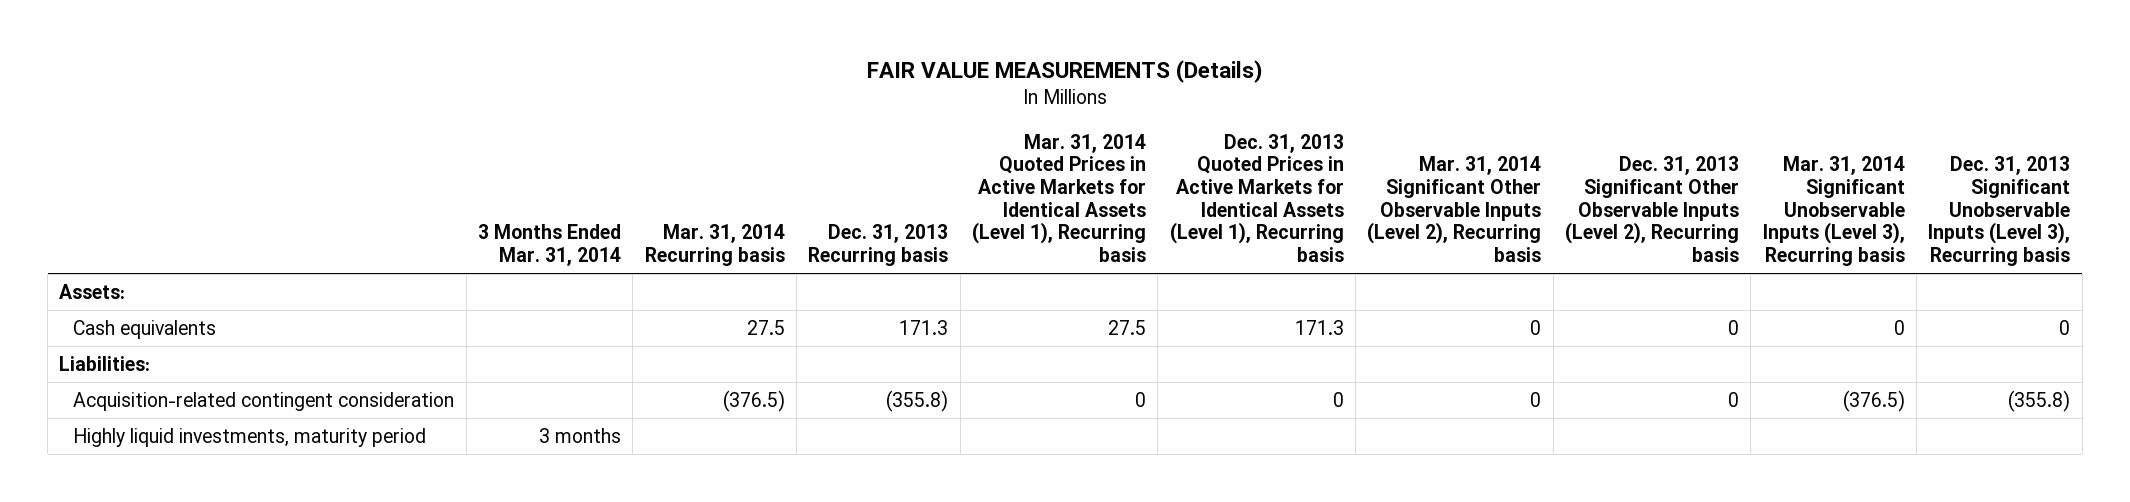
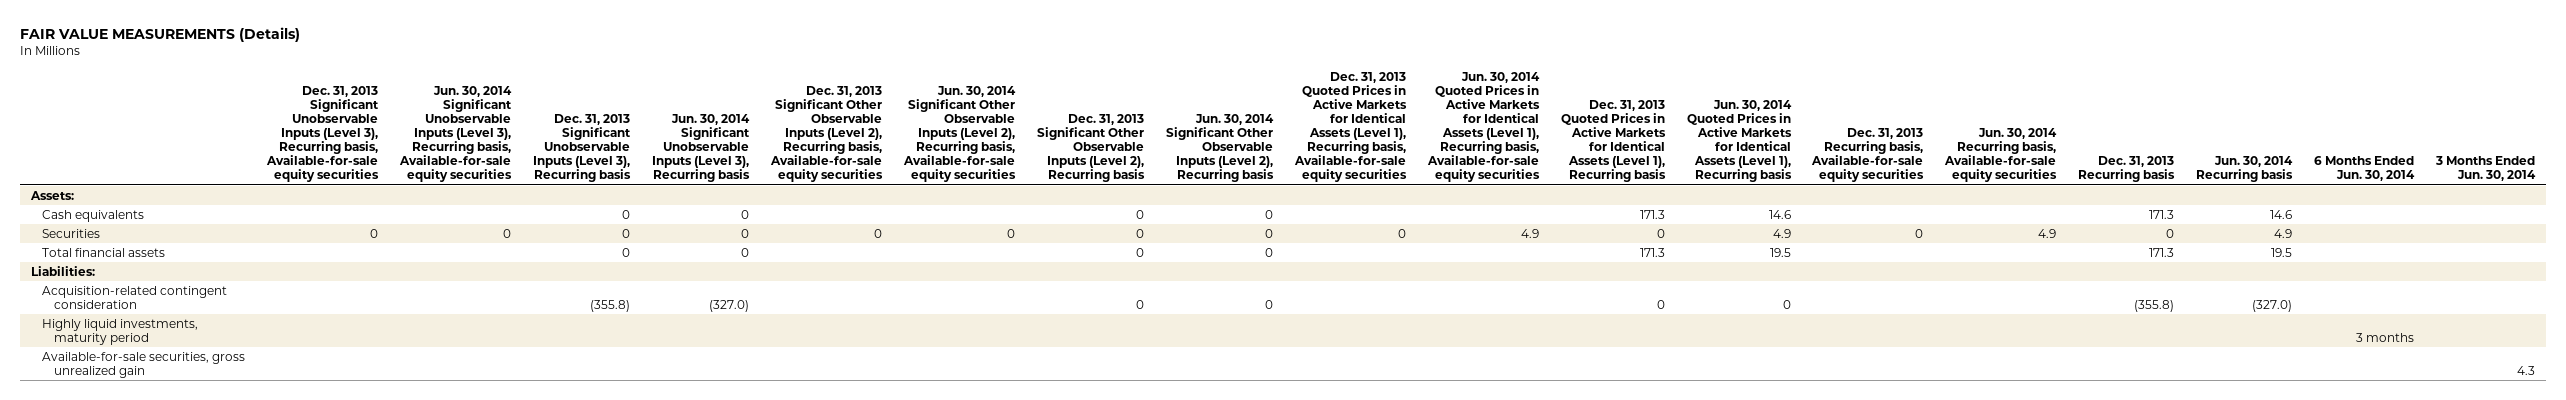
- | 3 Months Ended Mar. 31, 2014 | Mar. 31, 2014 Recurring basis | Dec. 31, 2013 Recurring basis | Mar. 31, 2014 Quoted Prices in Active Markets for Identical Assets (Level 1), Recurring basis | Dec. 31, 2013 Quoted Prices in Active Markets for Identical Assets (Level 1), Recurring basis | Mar. 31, 2014 Significant Other Observable Inputs (Level 2), Recurring basis | Dec. 31, 2013 Significant Other Observable Inputs (Level 2), Recurring basis | Mar. 31, 2014 Significant Unobservable Inputs (Level 3), Recurring basis | Dec. 31, 2013 Significant Unobservable Inputs (Level 3), Recurring basis
+ | Dec. 31, 2013 Significant Unobservable Inputs (Level 3), Recurring basis, Available-for-sale equity securities | Jun. 30, 2014 Significant Unobservable Inputs (Level 3), Recurring basis, Available-for-sale equity securities | Dec. 31, 2013 Significant Unobservable Inputs (Level 3), Recurring basis | Jun. 30, 2014 Significant Unobservable Inputs (Level 3), Recurring basis | Dec. 31, 2013 Significant Other Observable Inputs (Level 2), Recurring basis, Available-for-sale equity securities | Jun. 30, 2014 Significant Other Observable Inputs (Level 2), Recurring basis, Available-for-sale equity securities | Dec. 31, 2013 Significant Other Observable Inputs (Level 2), Recurring basis | Jun. 30, 2014 Significant Other Observable Inputs (Level 2), Recurring basis | Dec. 31, 2013 Quoted Prices in Active Markets for Identical Assets (Level 1), Recurring basis, Available-for-sale equity securities | Jun. 30, 2014 Quoted Prices in Active Markets for Identical Assets (Level 1), Recurring basis, Available-for-sale equity securities | Dec. 31, 2013 Quoted Prices in Active Markets for Identical Assets (Level 1), Recurring basis | Jun. 30, 2014 Quoted Prices in Active Markets for Identical Assets (Level 1), Recurring basis | Dec. 31, 2013 Recurring basis, Available-for-sale equity securities | Jun. 30, 2014 Recurring basis, Available-for-sale equity securities | Dec. 31, 2013 Recurring basis | Jun. 30, 2014 Recurring basis | 6 Months Ended Jun. 30, 2014 | 3 Months Ended Jun. 30, 2014
+ Securities | 0 | 0 | 0 | 0 | 0 | 0 | 0 | 0 | 0 | 4.9 | 0 | 4.9 | 0 | 4.9 | 0 | 4.9 | |
+ Total financial assets | | | 0 | 0 | | | 0 | 0 | | | 171.3 | 19.5 | | | 171.3 | 19.5 | |
+ Available-for-sale securities, gross unrealized gain | | | | | | | | | | | | | | | | | | 4.3

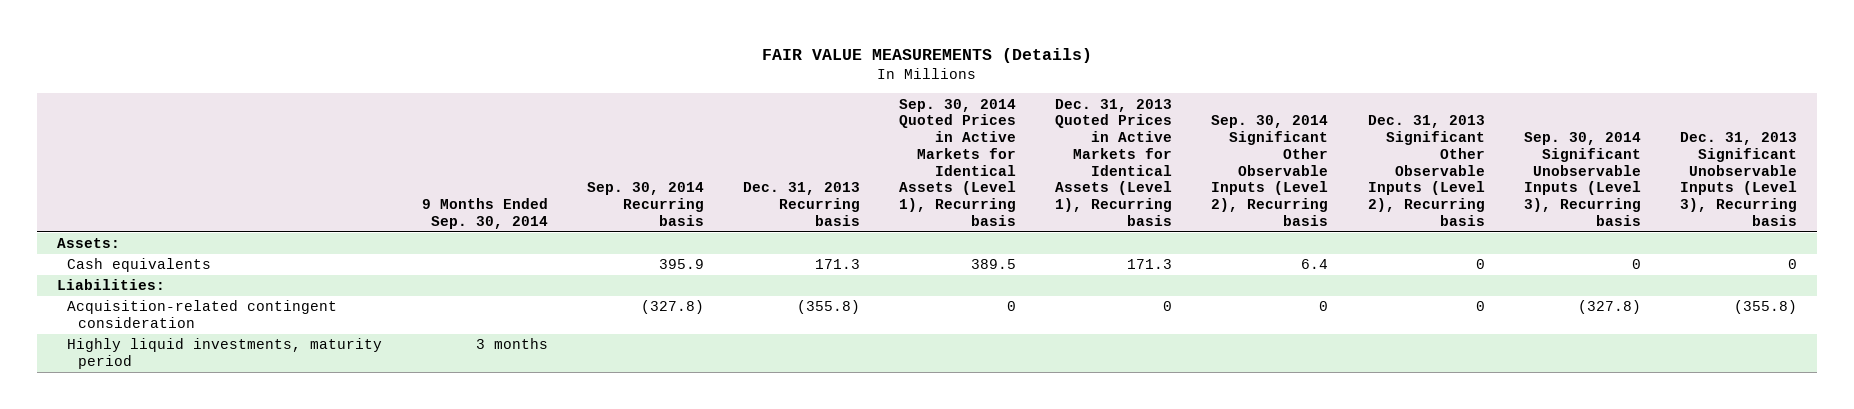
- | Dec. 31, 2013 Significant Unobservable Inputs (Level 3), Recurring basis, Available-for-sale equity securities | Jun. 30, 2014 Significant Unobservable Inputs (Level 3), Recurring basis, Available-for-sale equity securities | Dec. 31, 2013 Significant Unobservable Inputs (Level 3), Recurring basis | Jun. 30, 2014 Significant Unobservable Inputs (Level 3), Recurring basis | Dec. 31, 2013 Significant Other Observable Inputs (Level 2), Recurring basis, Available-for-sale equity securities | Jun. 30, 2014 Significant Other Observable Inputs (Level 2), Recurring basis, Available-for-sale equity securities | Dec. 31, 2013 Significant Other Observable Inputs (Level 2), Recurring basis | Jun. 30, 2014 Significant Other Observable Inputs (Level 2), Recurring basis | Dec. 31, 2013 Quoted Prices in Active Markets for Identical Assets (Level 1), Recurring basis, Available-for-sale equity securities | Jun. 30, 2014 Quoted Prices in Active Markets for Identical Assets (Level 1), Recurring basis, Available-for-sale equity securities | Dec. 31, 2013 Quoted Prices in Active Markets for Identical Assets (Level 1), Recurring basis | Jun. 30, 2014 Quoted Prices in Active Markets for Identical Assets (Level 1), Recurring basis | Dec. 31, 2013 Recurring basis, Available-for-sale equity securities | Jun. 30, 2014 Recurring basis, Available-for-sale equity securities | Dec. 31, 2013 Recurring basis | Jun. 30, 2014 Recurring basis | 6 Months Ended Jun. 30, 2014 | 3 Months Ended Jun. 30, 2014
+ | 9 Months Ended Sep. 30, 2014 | Sep. 30, 2014 Recurring basis | Dec. 31, 2013 Recurring basis | Sep. 30, 2014 Quoted Prices in Active Markets for Identical Assets (Level 1), Recurring basis | Dec. 31, 2013 Quoted Prices in Active Markets for Identical Assets (Level 1), Recurring basis | Sep. 30, 2014 Significant Other Observable Inputs (Level 2), Recurring basis | Dec. 31, 2013 Significant Other Observable Inputs (Level 2), Recurring basis | Sep. 30, 2014 Significant Unobservable Inputs (Level 3), Recurring basis | Dec. 31, 2013 Significant Unobservable Inputs (Level 3), Recurring basis
- Securities | 0 | 0 | 0 | 0 | 0 | 0 | 0 | 0 | 0 | 4.9 | 0 | 4.9 | 0 | 4.9 | 0 | 4.9 | |
- Total financial assets | | | 0 | 0 | | | 0 | 0 | | | 171.3 | 19.5 | | | 171.3 | 19.5 | |
- Available-for-sale securities, gross unrealized gain | | | | | | | | | | | | | | | | | | 4.3

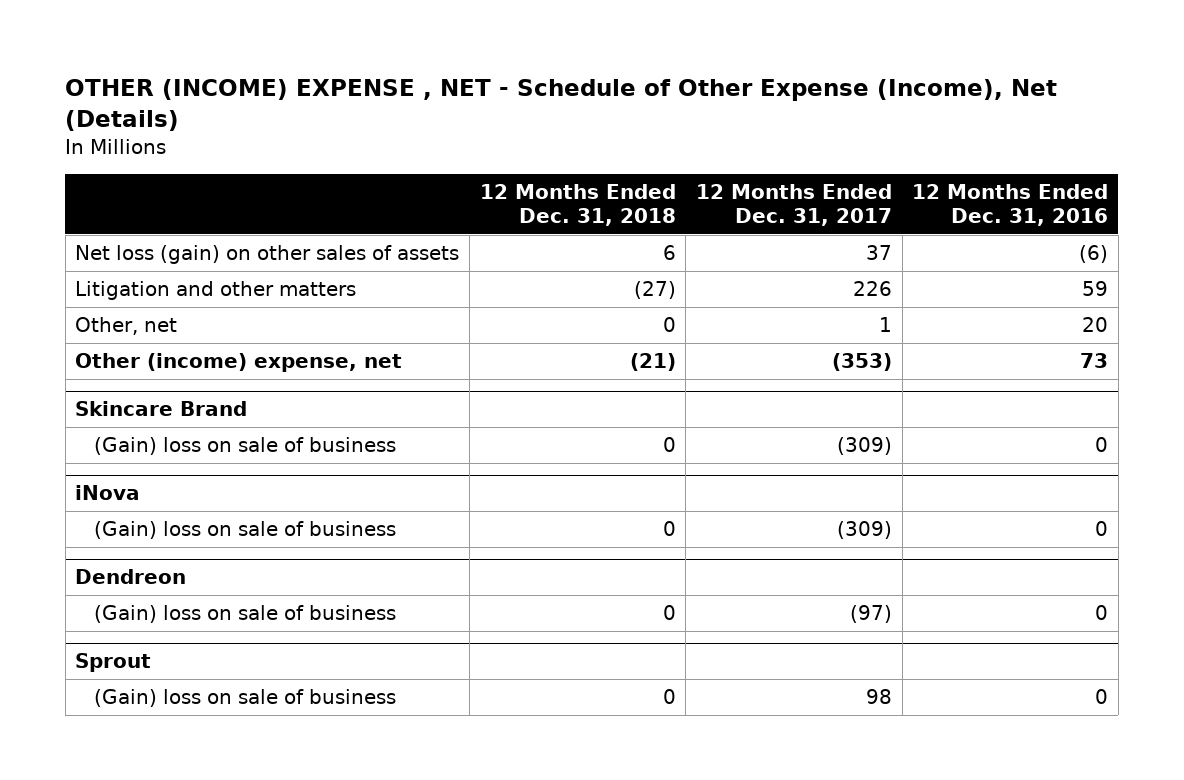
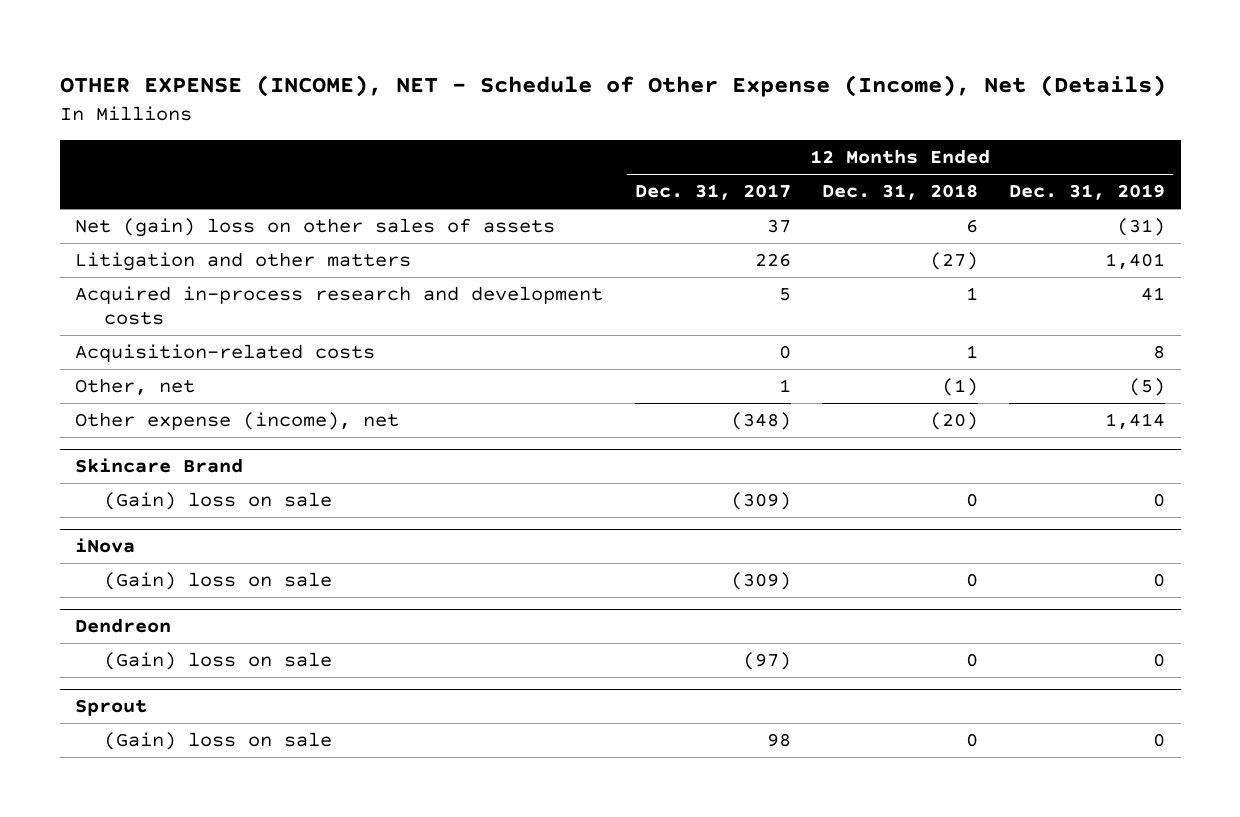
- OTHER (INCOME) EXPENSE , NET - Schedule of Other Expense (Income), Net (Details)
+ OTHER EXPENSE (INCOME), NET - Schedule of Other Expense (Income), Net (Details)
- | 12 Months Ended Dec. 31, 2018 | 12 Months Ended Dec. 31, 2017 | 12 Months Ended Dec. 31, 2016
+ | 12 Months Ended Dec. 31, 2017 | 12 Months Ended Dec. 31, 2018 | 12 Months Ended Dec. 31, 2019
- Net loss (gain) on other sales of assets | 6 | 37 | (6)
+ Net (gain) loss on other sales of assets | 37 | 6 | (31)
- Other, net | 0 | 1 | 20
- Other (income) expense, net | (21) | (353) | 73
+ Acquired in-process research and development costs | 5 | 1 | 41
+ Acquisition-related costs | 0 | 1 | 8
+ Other, net | 1 | (1) | (5)
+ Other expense (income), net | (348) | (20) | 1,414
@ Skincare Brand
- (Gain) loss on sale of business | 0 | (309) | 0
+ (Gain) loss on sale | (309) | 0 | 0
@ iNova
- (Gain) loss on sale of business | 0 | (309) | 0
+ (Gain) loss on sale | (309) | 0 | 0
@ Dendreon
- (Gain) loss on sale of business | 0 | (97) | 0
+ (Gain) loss on sale | (97) | 0 | 0
@ Sprout
- (Gain) loss on sale of business | 0 | 98 | 0
+ (Gain) loss on sale | 98 | 0 | 0

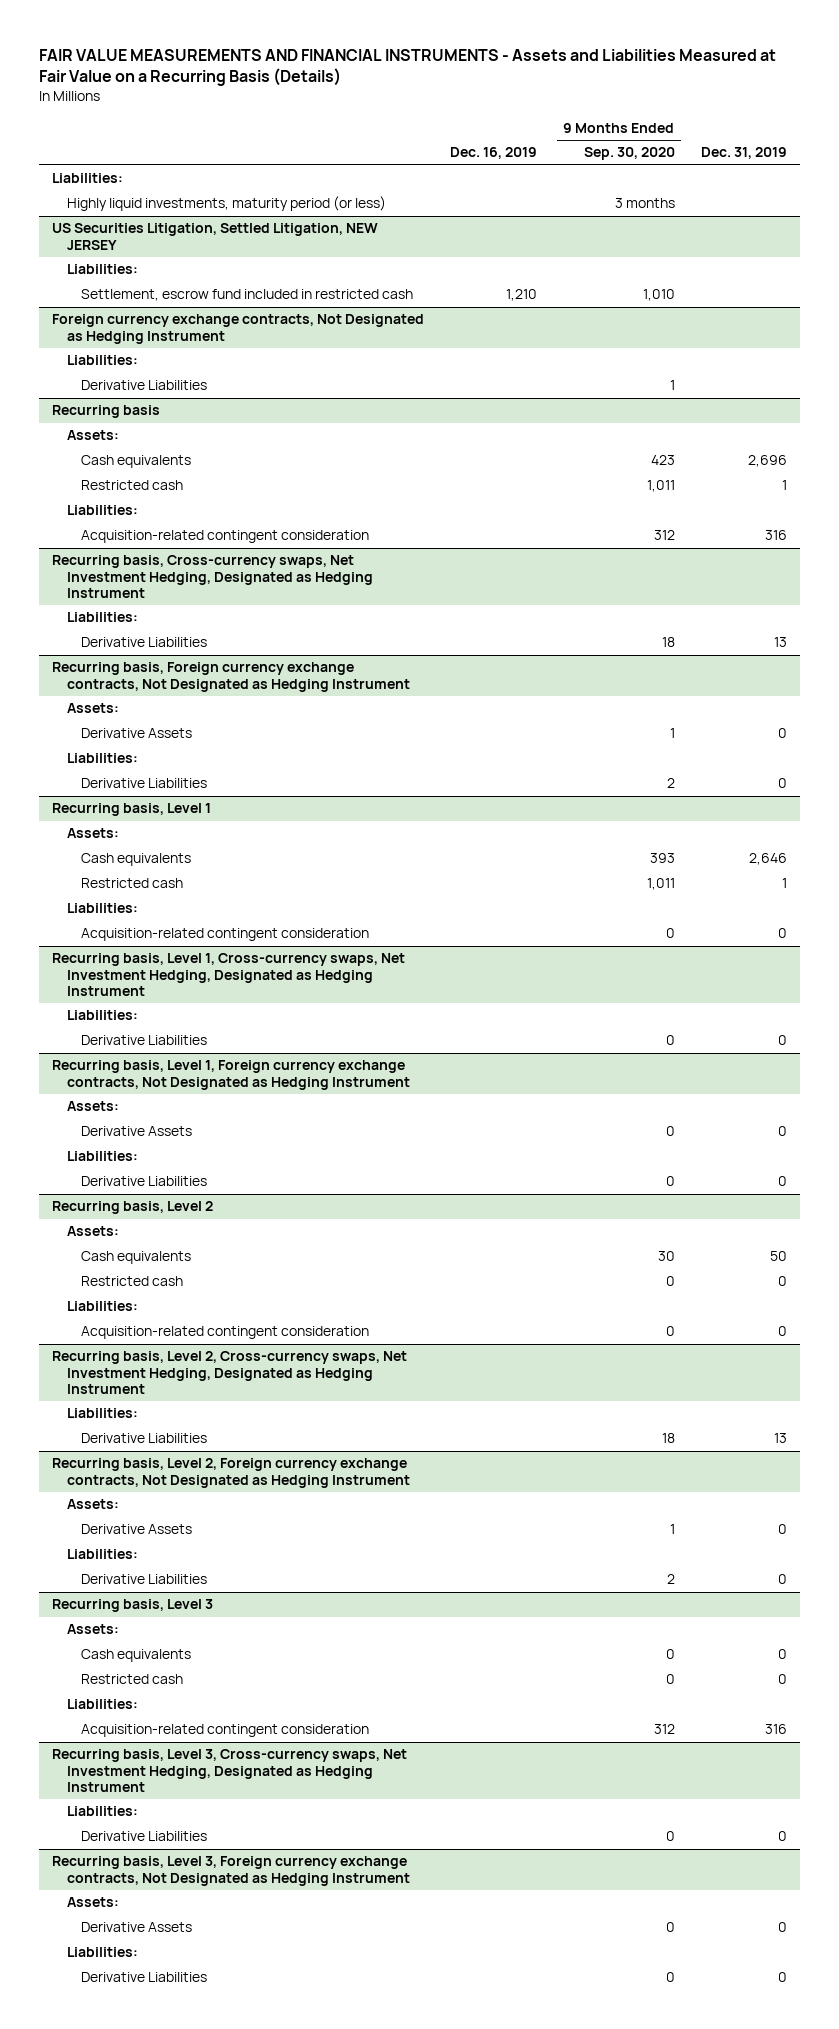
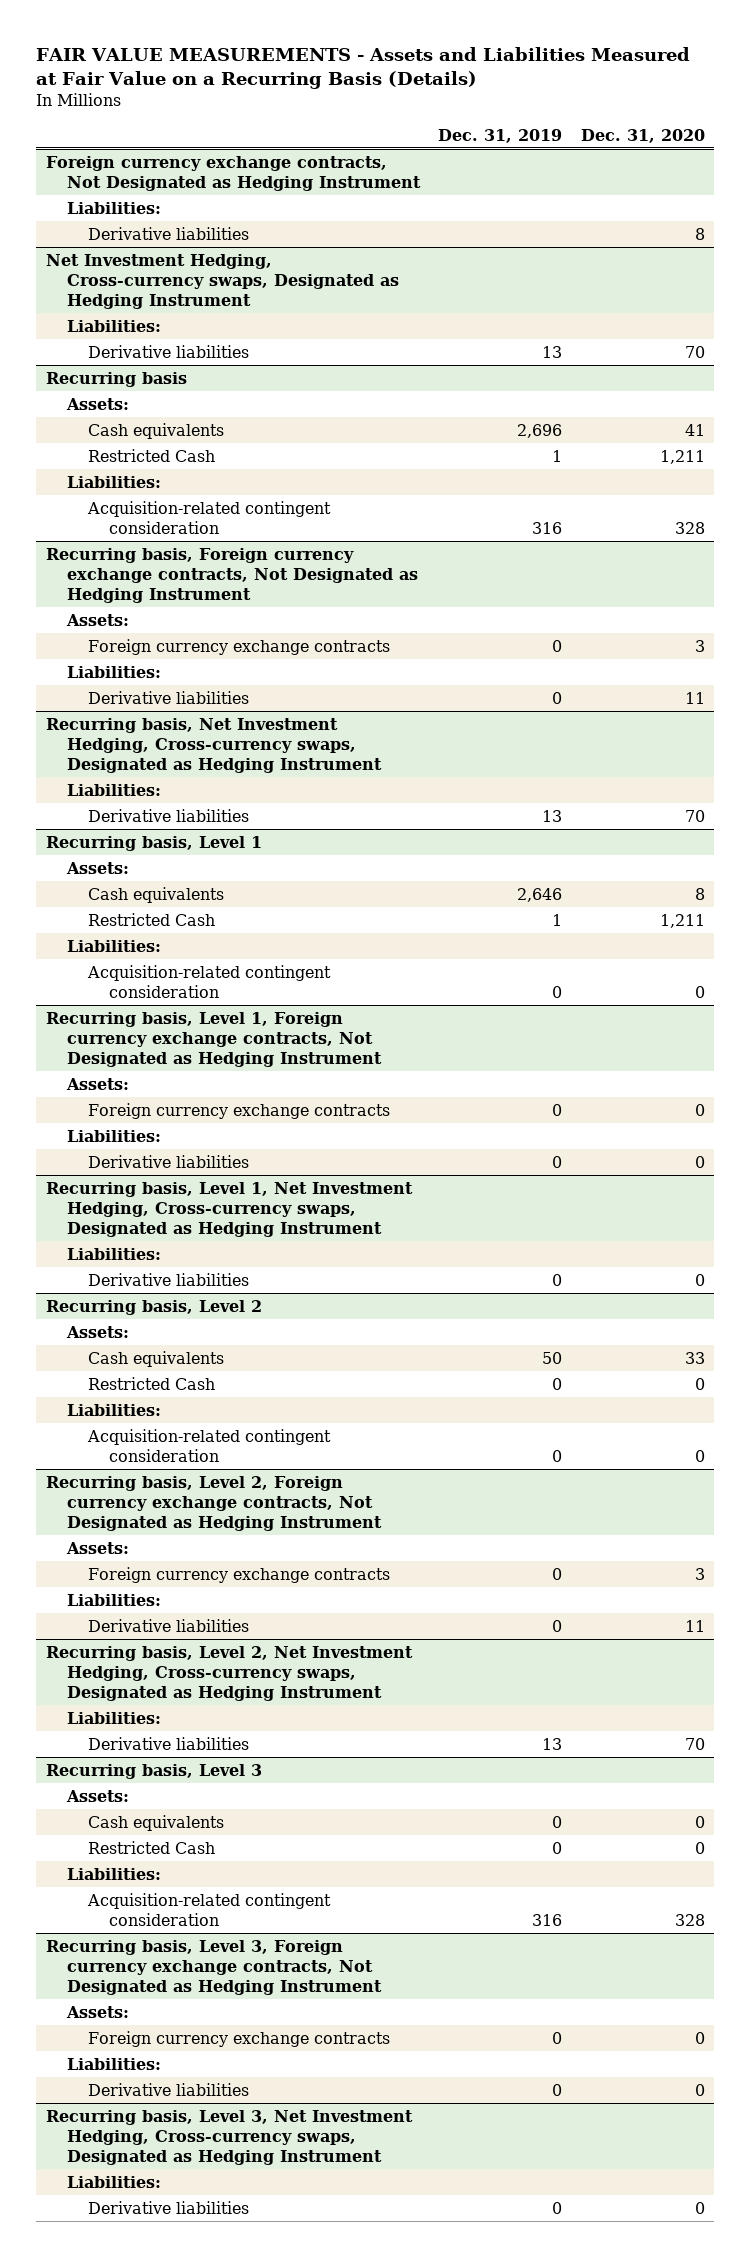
- FAIR VALUE MEASUREMENTS AND FINANCIAL INSTRUMENTS - Assets and Liabilities Measured at Fair Value on a Recurring Basis (Details)
+ FAIR VALUE MEASUREMENTS - Assets and Liabilities Measured at Fair Value on a Recurring Basis (Details)
- | Dec. 16, 2019 | 9 Months Ended Sep. 30, 2020 | Dec. 31, 2019
+ | Dec. 31, 2019 | Dec. 31, 2020
- Liabilities:
- Highly liquid investments, maturity period (or less) | | 3 months |
- US Securities Litigation, Settled Litigation, NEW JERSEY
- Liabilities:
- Settlement, escrow fund included in restricted cash | 1,210 | 1,010 |
@ Foreign currency exchange contracts, Not Designated as Hedging Instrument
- Derivative Liabilities | | 1 |
+ Derivative liabilities | | 8
+ Net Investment Hedging, Cross-currency swaps, Designated as Hedging Instrument
+ Liabilities:
+ Derivative liabilities | 13 | 70
@ Recurring basis
- Restricted cash | | 1,011 | 1
+ Restricted Cash | 1 | 1,211
- Recurring basis, Cross-currency swaps, Net Investment Hedging, Designated as Hedging Instrument
- Liabilities:
- Derivative Liabilities | | 18 | 13
@ Recurring basis, Foreign currency exchange contracts, Not Designated as Hedging Instrument
- Derivative Assets | | 1 | 0
+ Foreign currency exchange contracts | 0 | 3
- Derivative Liabilities | | 2 | 0
+ Derivative liabilities | 0 | 11
+ Recurring basis, Net Investment Hedging, Cross-currency swaps, Designated as Hedging Instrument
+ Liabilities:
+ Derivative liabilities | 13 | 70
@ Recurring basis, Level 1
- Restricted cash | | 1,011 | 1
+ Restricted Cash | 1 | 1,211
- Recurring basis, Level 1, Cross-currency swaps, Net Investment Hedging, Designated as Hedging Instrument
- Liabilities:
- Derivative Liabilities | | 0 | 0
@ Recurring basis, Level 1, Foreign currency exchange contracts, Not Designated as Hedging Instrument
- Derivative Assets | | 0 | 0
+ Foreign currency exchange contracts | 0 | 0
- Derivative Liabilities | | 0 | 0
+ Derivative liabilities | 0 | 0
+ Recurring basis, Level 1, Net Investment Hedging, Cross-currency swaps, Designated as Hedging Instrument
+ Liabilities:
+ Derivative liabilities | 0 | 0
@ Recurring basis, Level 2
- Restricted cash | | 0 | 0
+ Restricted Cash | 0 | 0
- Recurring basis, Level 2, Cross-currency swaps, Net Investment Hedging, Designated as Hedging Instrument
- Liabilities:
- Derivative Liabilities | | 18 | 13
@ Recurring basis, Level 2, Foreign currency exchange contracts, Not Designated as Hedging Instrument
- Derivative Assets | | 1 | 0
+ Foreign currency exchange contracts | 0 | 3
- Derivative Liabilities | | 2 | 0
+ Derivative liabilities | 0 | 11
+ Recurring basis, Level 2, Net Investment Hedging, Cross-currency swaps, Designated as Hedging Instrument
+ Liabilities:
+ Derivative liabilities | 13 | 70
@ Recurring basis, Level 3
- Restricted cash | | 0 | 0
+ Restricted Cash | 0 | 0
- Recurring basis, Level 3, Cross-currency swaps, Net Investment Hedging, Designated as Hedging Instrument
- Liabilities:
- Derivative Liabilities | | 0 | 0
@ Recurring basis, Level 3, Foreign currency exchange contracts, Not Designated as Hedging Instrument
- Derivative Assets | | 0 | 0
+ Foreign currency exchange contracts | 0 | 0
- Derivative Liabilities | | 0 | 0
+ Derivative liabilities | 0 | 0
+ Recurring basis, Level 3, Net Investment Hedging, Cross-currency swaps, Designated as Hedging Instrument
+ Liabilities:
+ Derivative liabilities | 0 | 0

